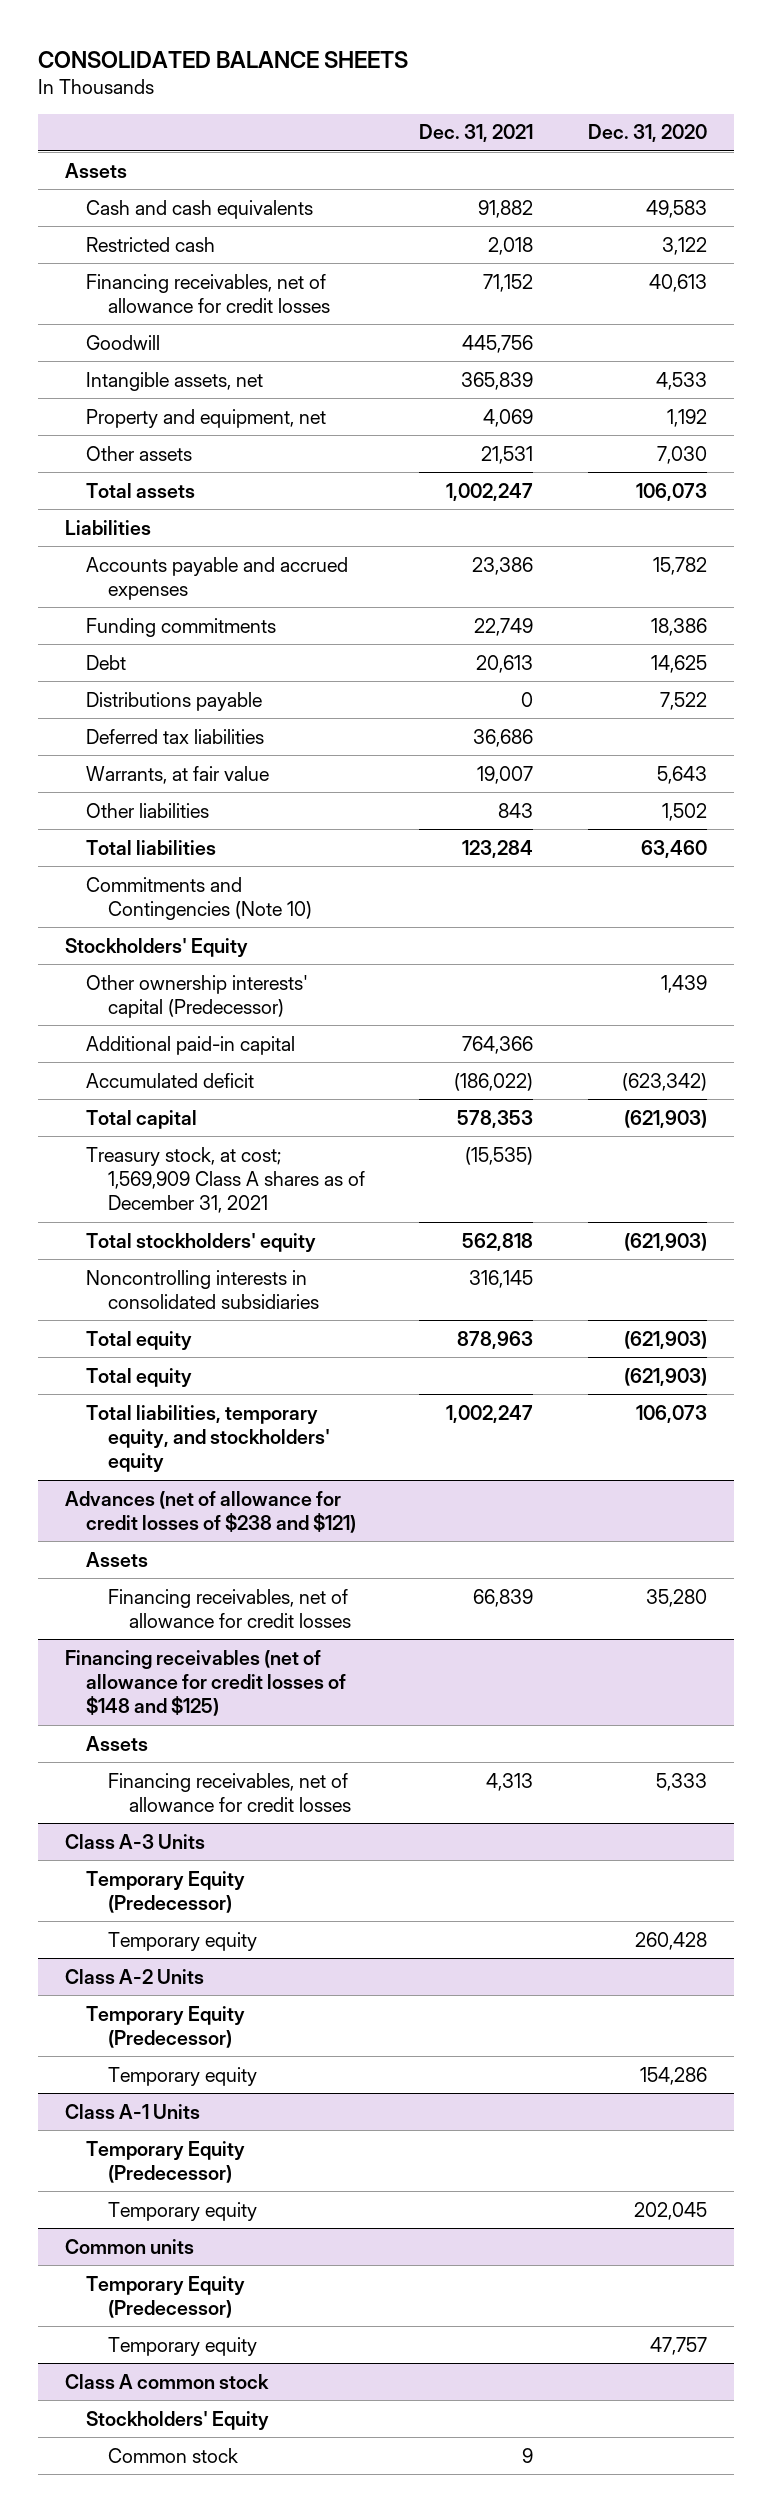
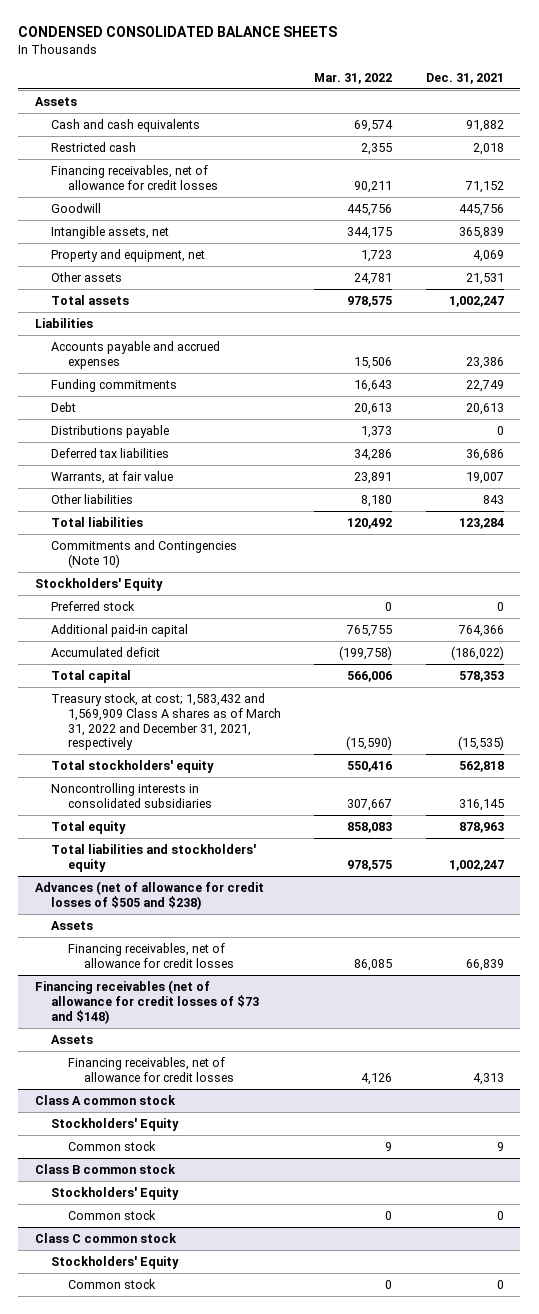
- CONSOLIDATED BALANCE SHEETS
+ CONDENSED CONSOLIDATED BALANCE SHEETS
- | Dec. 31, 2021 | Dec. 31, 2020
+ | Mar. 31, 2022 | Dec. 31, 2021
- Other ownership interests' capital (Predecessor) | | 1,439
+ Preferred stock | 0 | 0
- Treasury stock, at cost; 1,569,909 Class A shares as of December 31, 2021 | (15,535) |
+ Treasury stock, at cost; 1,583,432 and 1,569,909 Class A shares as of March 31, 2022 and December 31, 2021, respectively | (15,590) | (15,535)
- Total equity | | (621,903)
- Total liabilities, temporary equity, and stockholders' equity | 1,002,247 | 106,073
- Advances (net of allowance for credit losses of $238 and $121)
+ Total liabilities and stockholders' equity | 978,575 | 1,002,247
+ Advances (net of allowance for credit losses of $505 and $238)
- Financing receivables (net of allowance for credit losses of $148 and $125)
+ Financing receivables (net of allowance for credit losses of $73 and $148)
- Class A-3 Units
- Temporary Equity (Predecessor)
- Temporary equity | | 260,428
- Class A-2 Units
- Temporary Equity (Predecessor)
- Temporary equity | | 154,286
- Class A-1 Units
- Temporary Equity (Predecessor)
- Temporary equity | | 202,045
- Common units
- Temporary Equity (Predecessor)
- Temporary equity | | 47,757
+ Class B common stock
+ Stockholders' Equity
+ Common stock | 0 | 0
+ Class C common stock
+ Stockholders' Equity
+ Common stock | 0 | 0

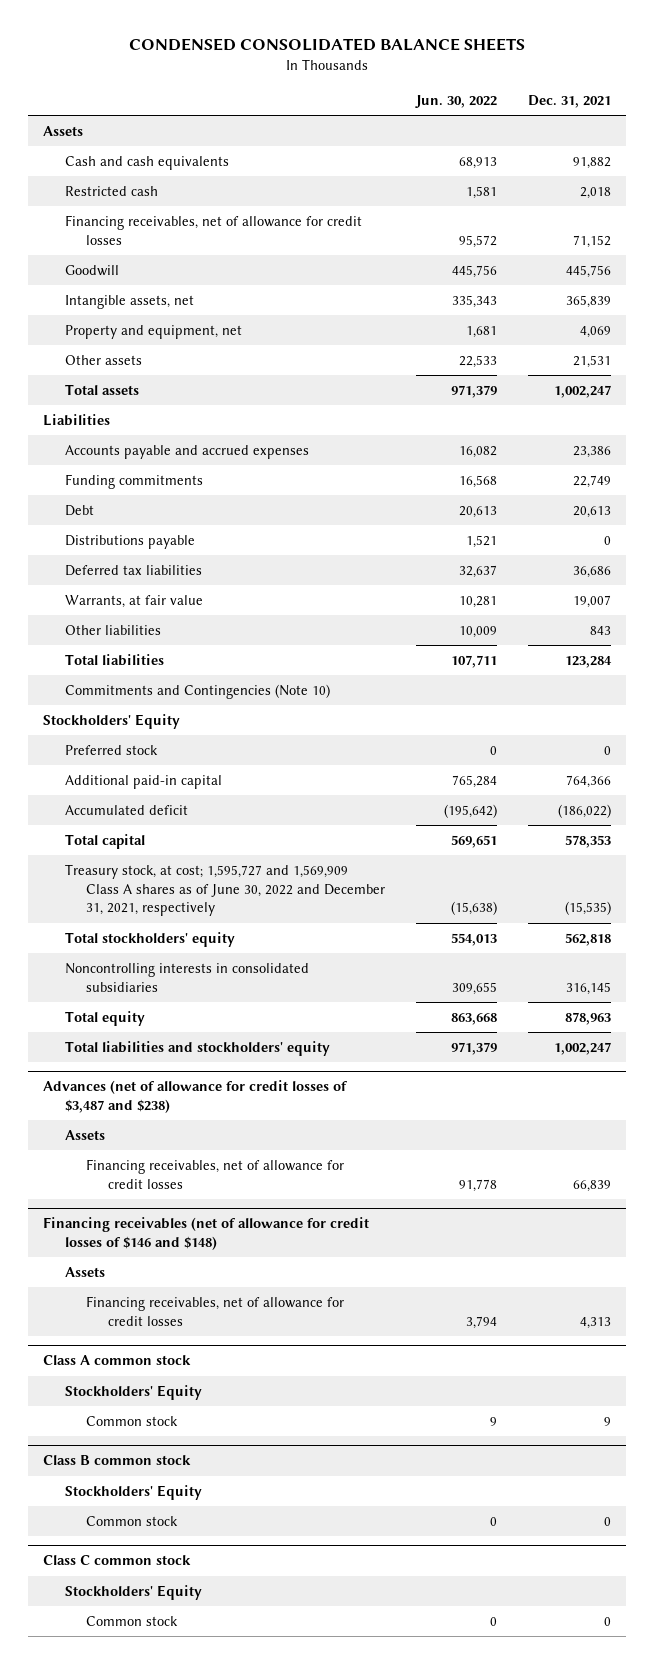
- | Mar. 31, 2022 | Dec. 31, 2021
+ | Jun. 30, 2022 | Dec. 31, 2021
- Treasury stock, at cost; 1,583,432 and 1,569,909 Class A shares as of March 31, 2022 and December 31, 2021, respectively | (15,590) | (15,535)
+ Treasury stock, at cost; 1,595,727 and 1,569,909 Class A shares as of June 30, 2022 and December 31, 2021, respectively | (15,638) | (15,535)
- Advances (net of allowance for credit losses of $505 and $238)
+ Advances (net of allowance for credit losses of $3,487 and $238)
- Financing receivables (net of allowance for credit losses of $73 and $148)
+ Financing receivables (net of allowance for credit losses of $146 and $148)

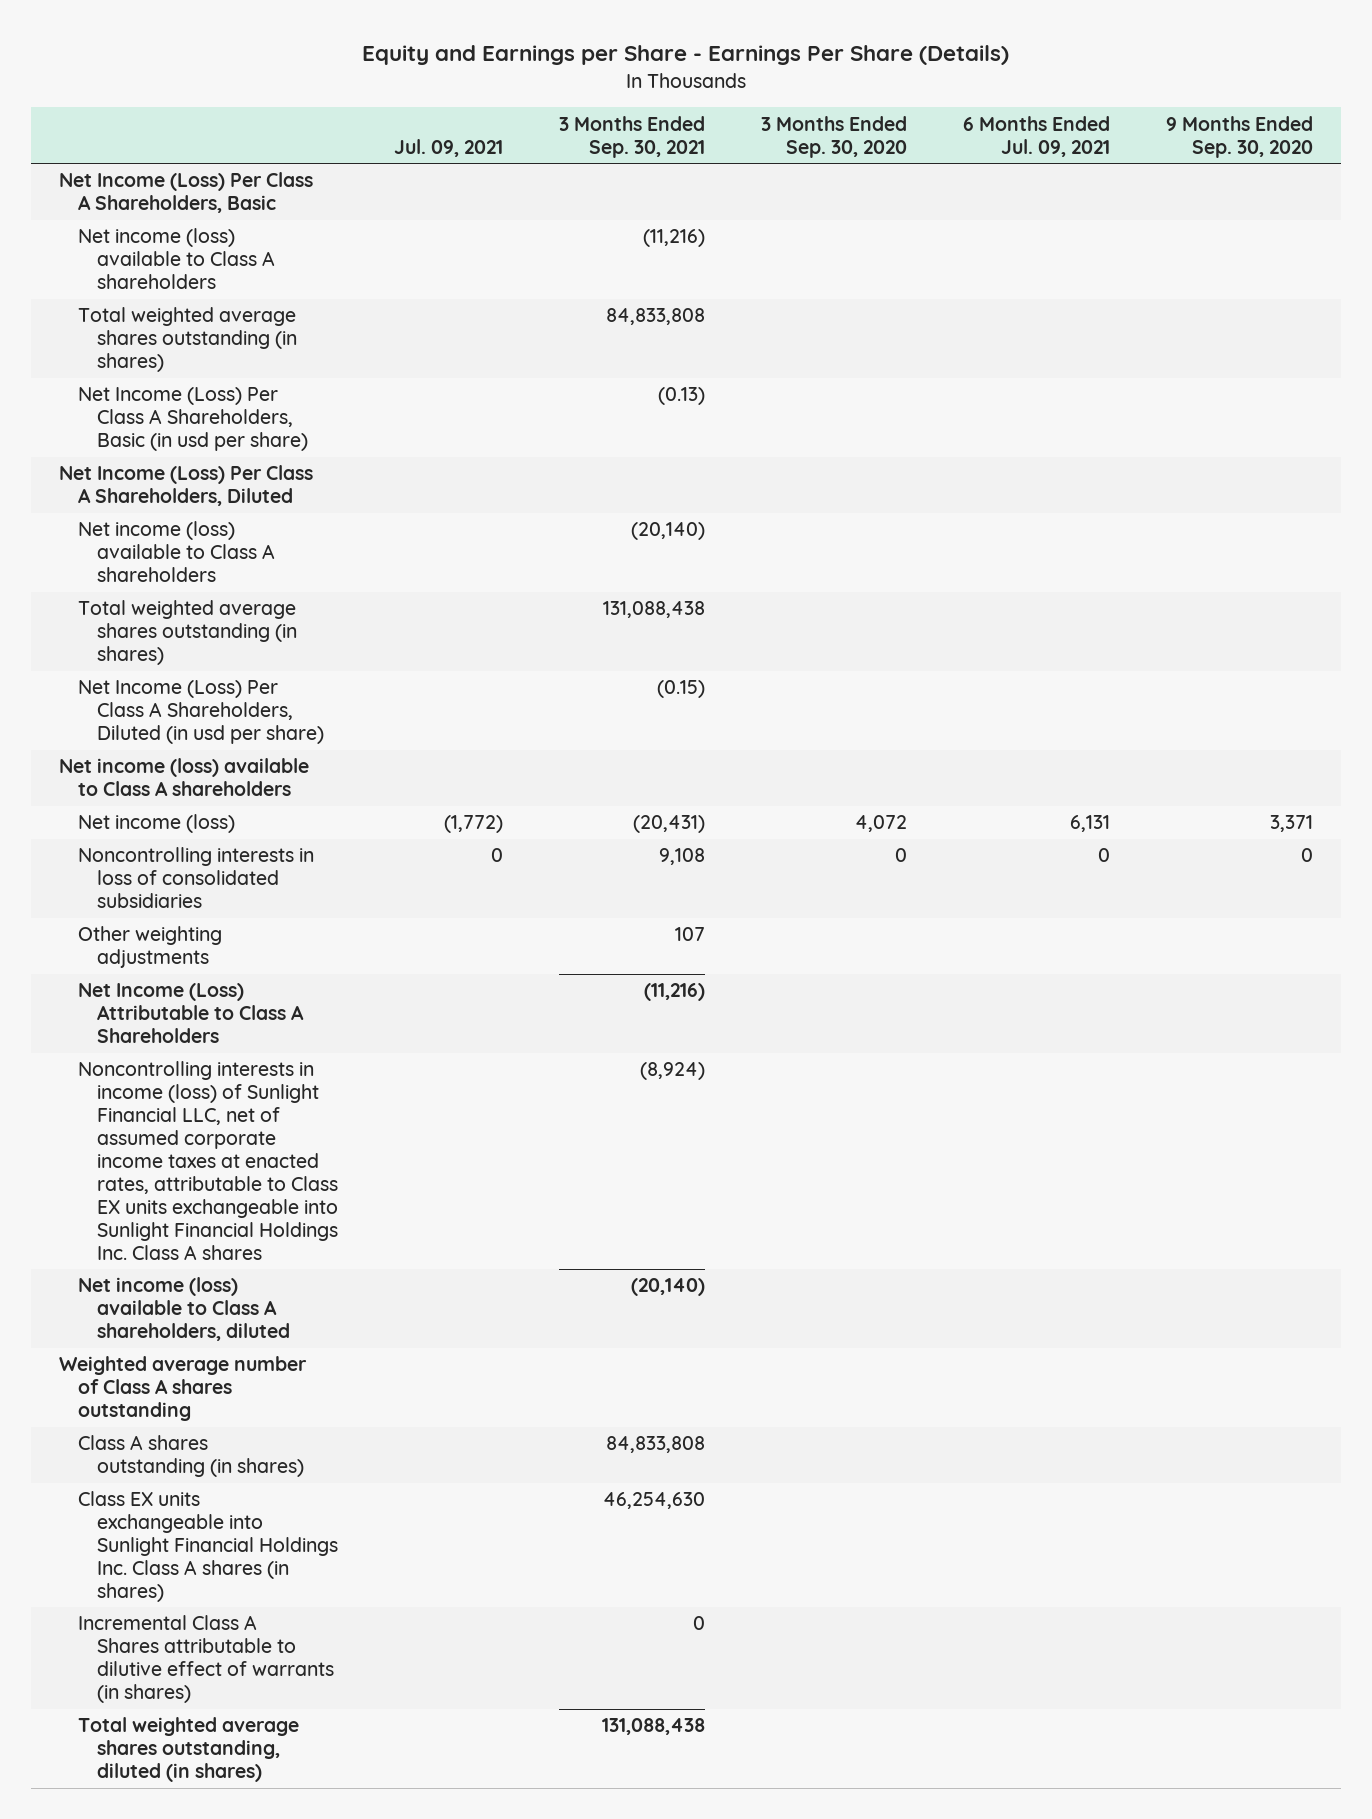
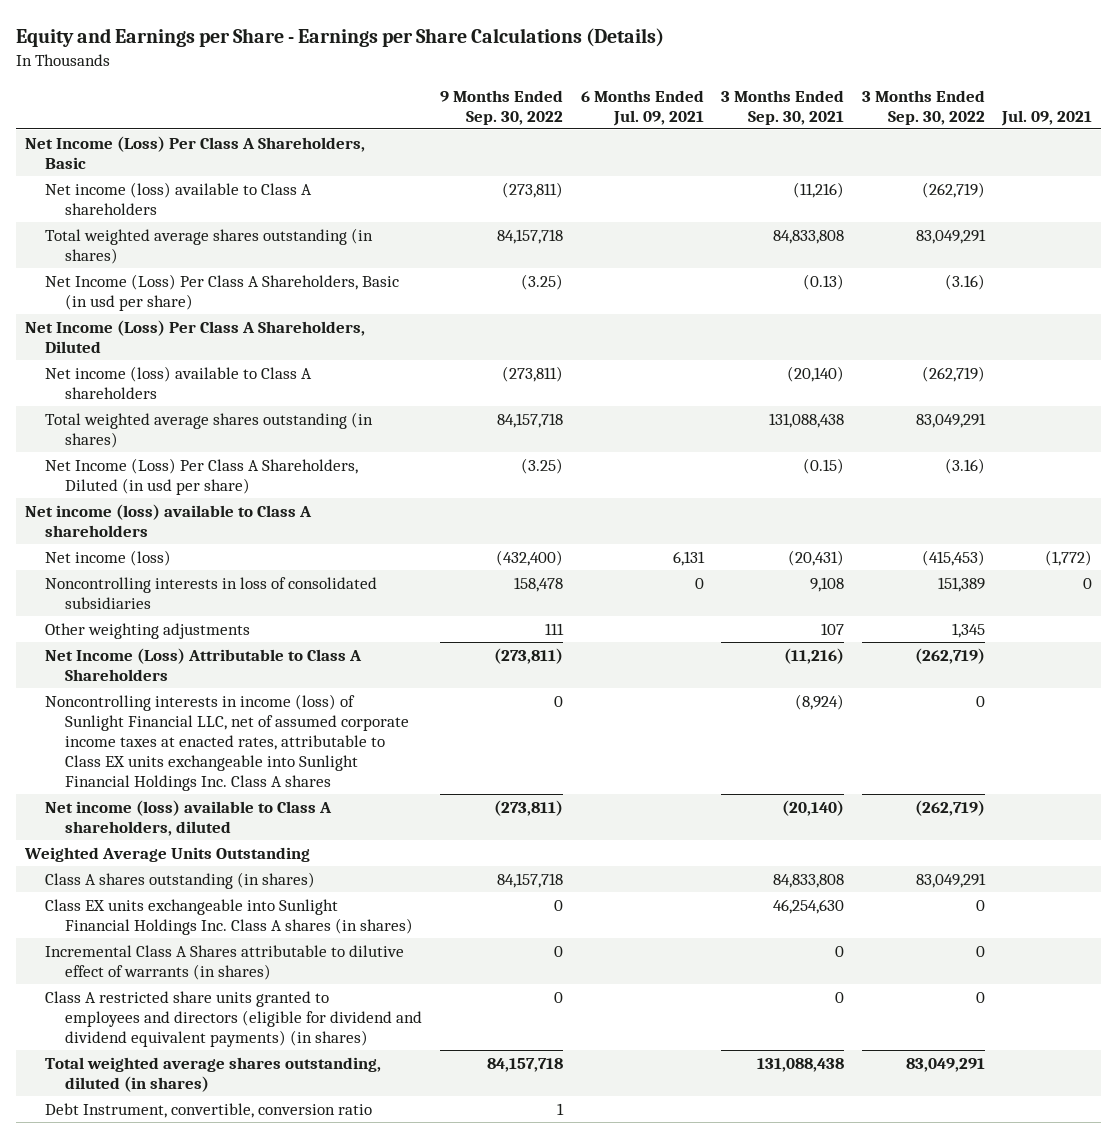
- Equity and Earnings per Share - Earnings Per Share (Details)
+ Equity and Earnings per Share - Earnings per Share Calculations (Details)
- | Jul. 09, 2021 | 3 Months Ended Sep. 30, 2021 | 3 Months Ended Sep. 30, 2020 | 6 Months Ended Jul. 09, 2021 | 9 Months Ended Sep. 30, 2020
+ | 9 Months Ended Sep. 30, 2022 | 6 Months Ended Jul. 09, 2021 | 3 Months Ended Sep. 30, 2021 | 3 Months Ended Sep. 30, 2022 | Jul. 09, 2021
- Weighted average number of Class A shares outstanding
+ Weighted Average Units Outstanding
+ Class A restricted share units granted to employees and directors (eligible for dividend and dividend equivalent payments) (in shares) | 0 | | 0 | 0 |
+ Debt Instrument, convertible, conversion ratio | 1 | | | |

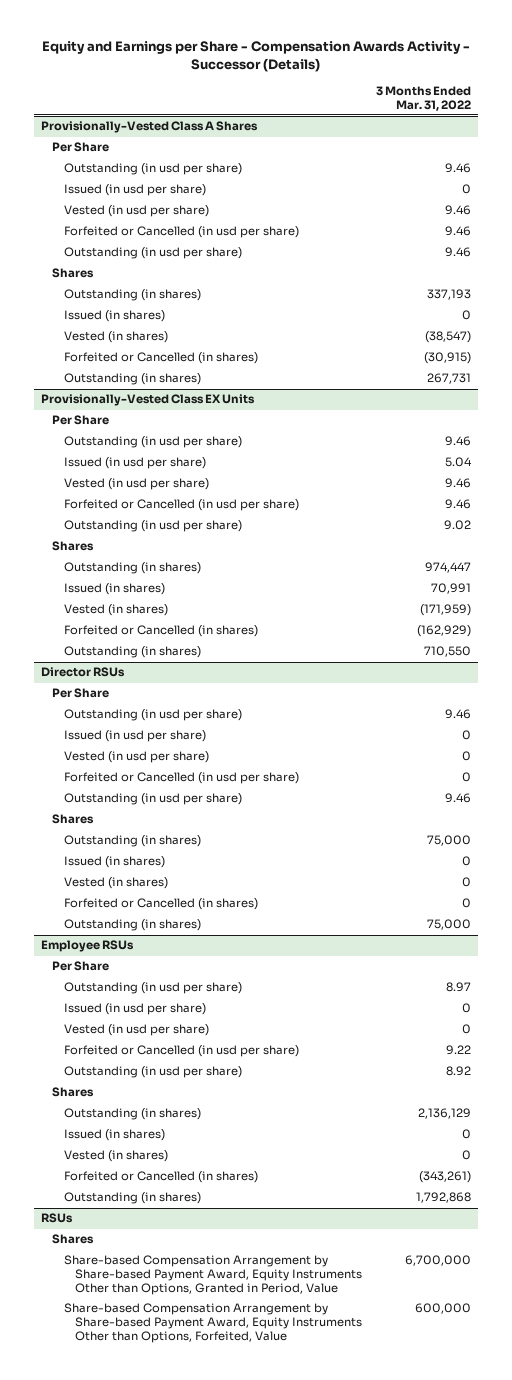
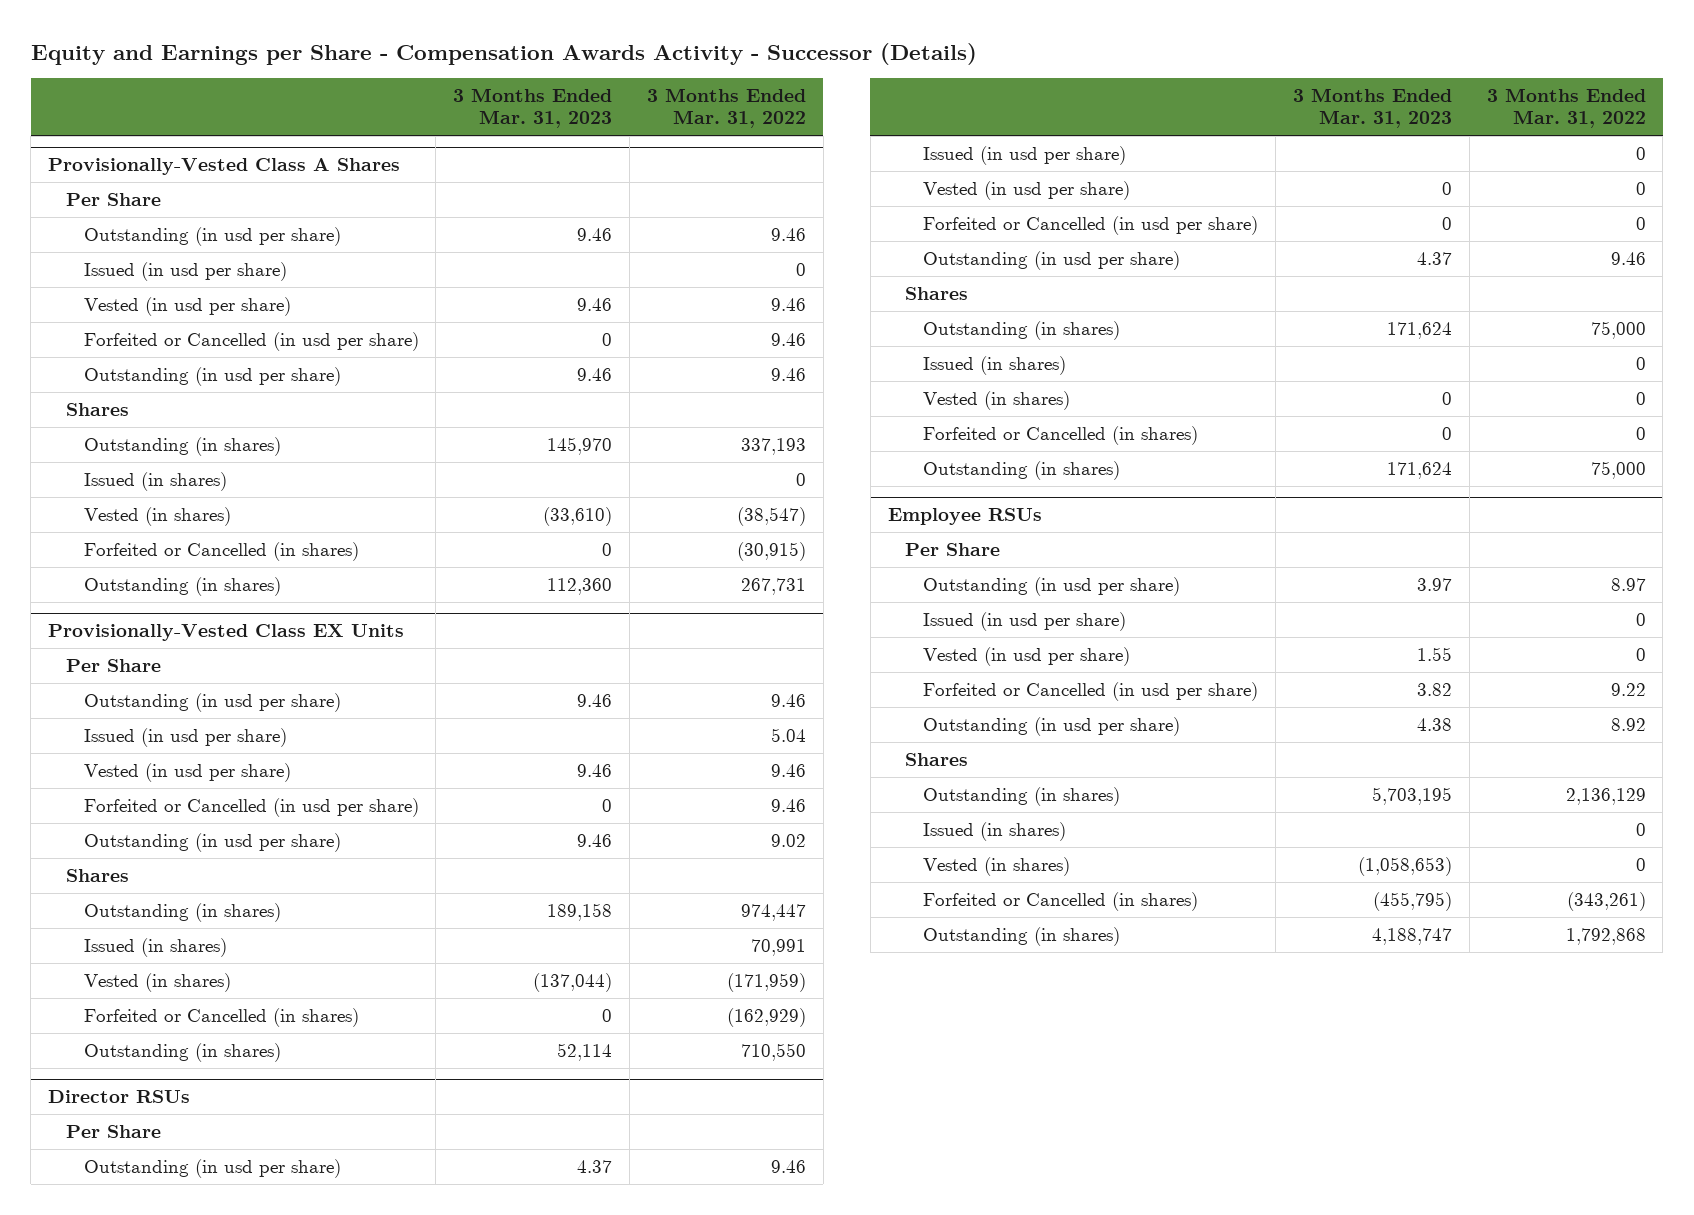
- | 3 Months Ended Mar. 31, 2022
+ | 3 Months Ended Mar. 31, 2023 | 3 Months Ended Mar. 31, 2022
- RSUs
- Shares
- Share-based Compensation Arrangement by Share-based Payment Award, Equity Instruments Other than Options, Granted in Period, Value | 6,700,000
- Share-based Compensation Arrangement by Share-based Payment Award, Equity Instruments Other than Options, Forfeited, Value | 600,000

